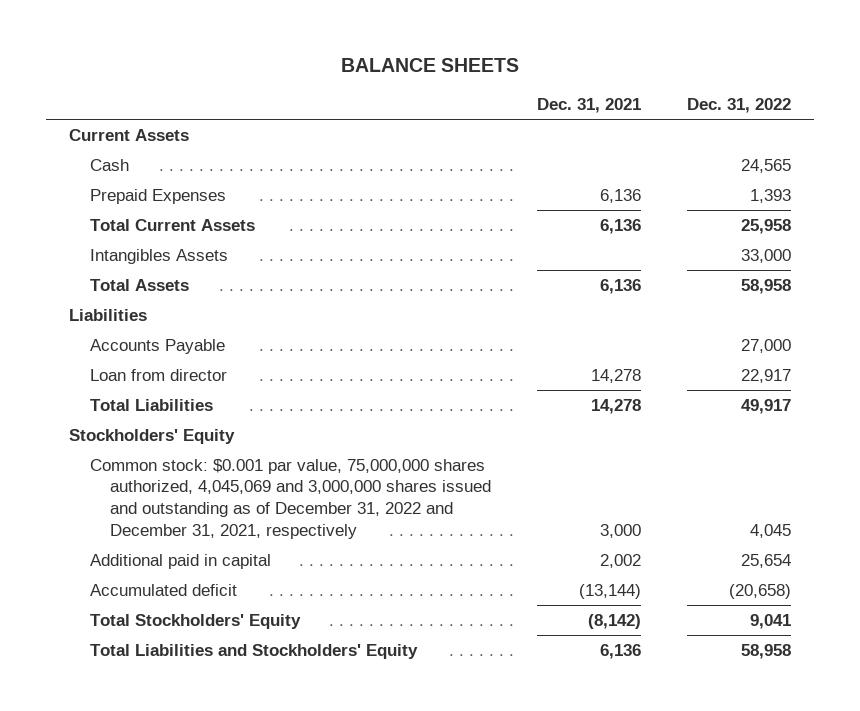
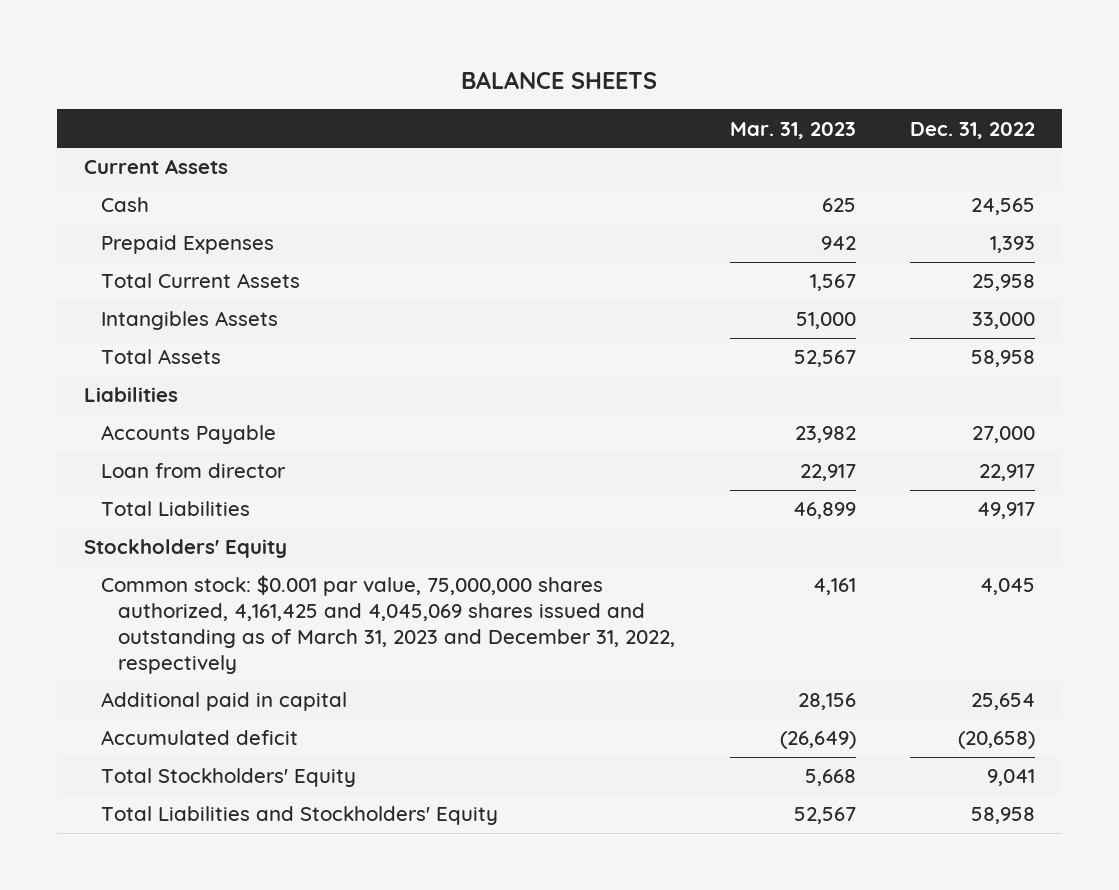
- | Dec. 31, 2021 | Dec. 31, 2022
+ | Mar. 31, 2023 | Dec. 31, 2022
- Common stock: $0.001 par value, 75,000,000 shares authorized, 4,045,069 and 3,000,000 shares issued and outstanding as of December 31, 2022 and December 31, 2021, respectively | 3,000 | 4,045
+ Common stock: $0.001 par value, 75,000,000 shares authorized, 4,161,425 and 4,045,069 shares issued and outstanding as of March 31, 2023 and December 31, 2022, respectively | 4,161 | 4,045

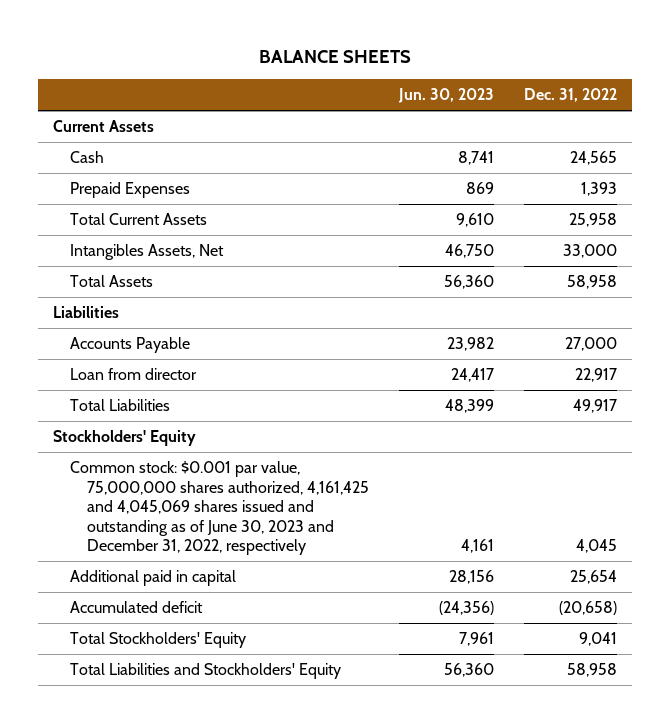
- | Mar. 31, 2023 | Dec. 31, 2022
+ | Jun. 30, 2023 | Dec. 31, 2022
- Intangibles Assets | 51,000 | 33,000
+ Intangibles Assets, Net | 46,750 | 33,000
- Common stock: $0.001 par value, 75,000,000 shares authorized, 4,161,425 and 4,045,069 shares issued and outstanding as of March 31, 2023 and December 31, 2022, respectively | 4,161 | 4,045
+ Common stock: $0.001 par value, 75,000,000 shares authorized, 4,161,425 and 4,045,069 shares issued and outstanding as of June 30, 2023 and December 31, 2022, respectively | 4,161 | 4,045

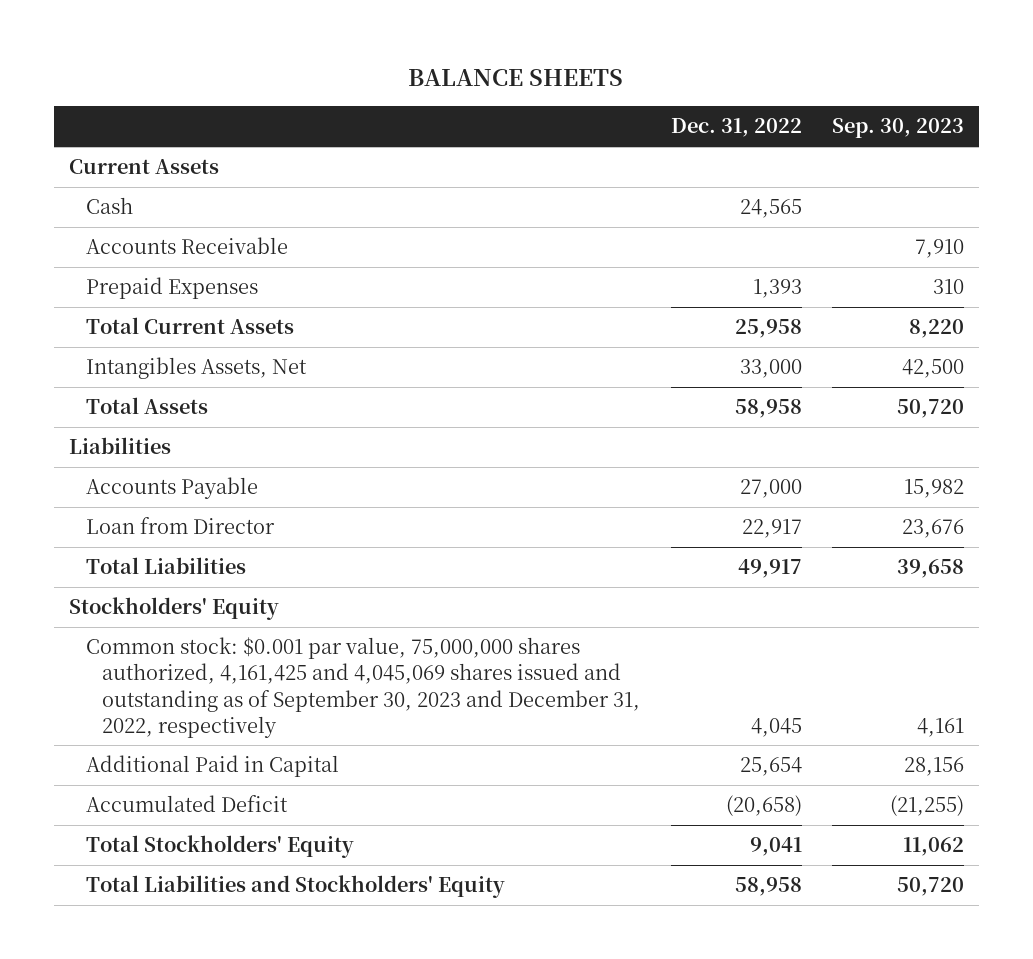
- | Jun. 30, 2023 | Dec. 31, 2022
+ | Dec. 31, 2022 | Sep. 30, 2023
+ Accounts Receivable | | 7,910
- Loan from director | 24,417 | 22,917
+ Loan from Director | 22,917 | 23,676
- Common stock: $0.001 par value, 75,000,000 shares authorized, 4,161,425 and 4,045,069 shares issued and outstanding as of June 30, 2023 and December 31, 2022, respectively | 4,161 | 4,045
- Additional paid in capital | 28,156 | 25,654
- Accumulated deficit | (24,356) | (20,658)
+ Common stock: $0.001 par value, 75,000,000 shares authorized, 4,161,425 and 4,045,069 shares issued and outstanding as of September 30, 2023 and December 31, 2022, respectively | 4,045 | 4,161
+ Additional Paid in Capital | 25,654 | 28,156
+ Accumulated Deficit | (20,658) | (21,255)

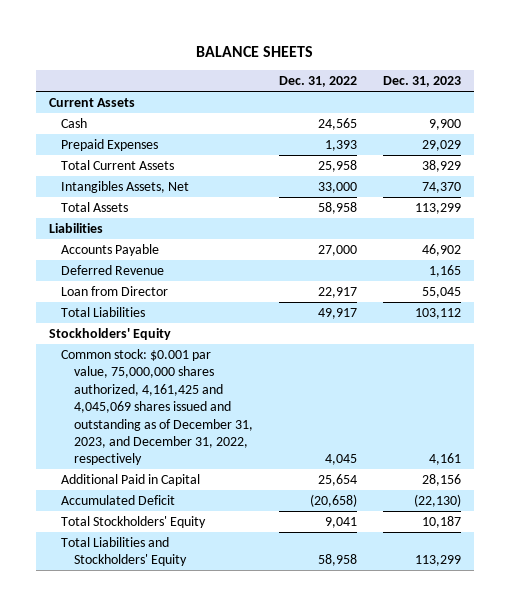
- | Dec. 31, 2022 | Sep. 30, 2023
+ | Dec. 31, 2022 | Dec. 31, 2023
- Accounts Receivable | | 7,910
+ Deferred Revenue | | 1,165
- Common stock: $0.001 par value, 75,000,000 shares authorized, 4,161,425 and 4,045,069 shares issued and outstanding as of September 30, 2023 and December 31, 2022, respectively | 4,045 | 4,161
+ Common stock: $0.001 par value, 75,000,000 shares authorized, 4,161,425 and 4,045,069 shares issued and outstanding as of December 31, 2023, and December 31, 2022, respectively | 4,045 | 4,161

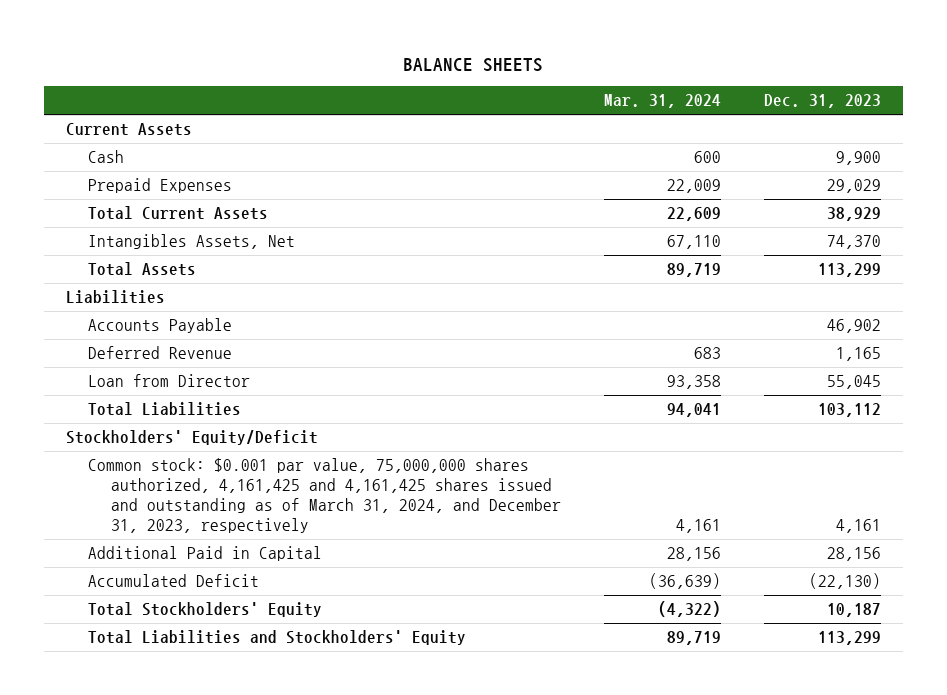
- | Dec. 31, 2022 | Dec. 31, 2023
+ | Mar. 31, 2024 | Dec. 31, 2023
- Stockholders' Equity
- Common stock: $0.001 par value, 75,000,000 shares authorized, 4,161,425 and 4,045,069 shares issued and outstanding as of December 31, 2023, and December 31, 2022, respectively | 4,045 | 4,161
+ Stockholders' Equity/Deficit
+ Common stock: $0.001 par value, 75,000,000 shares authorized, 4,161,425 and 4,161,425 shares issued and outstanding as of March 31, 2024, and December 31, 2023, respectively | 4,161 | 4,161

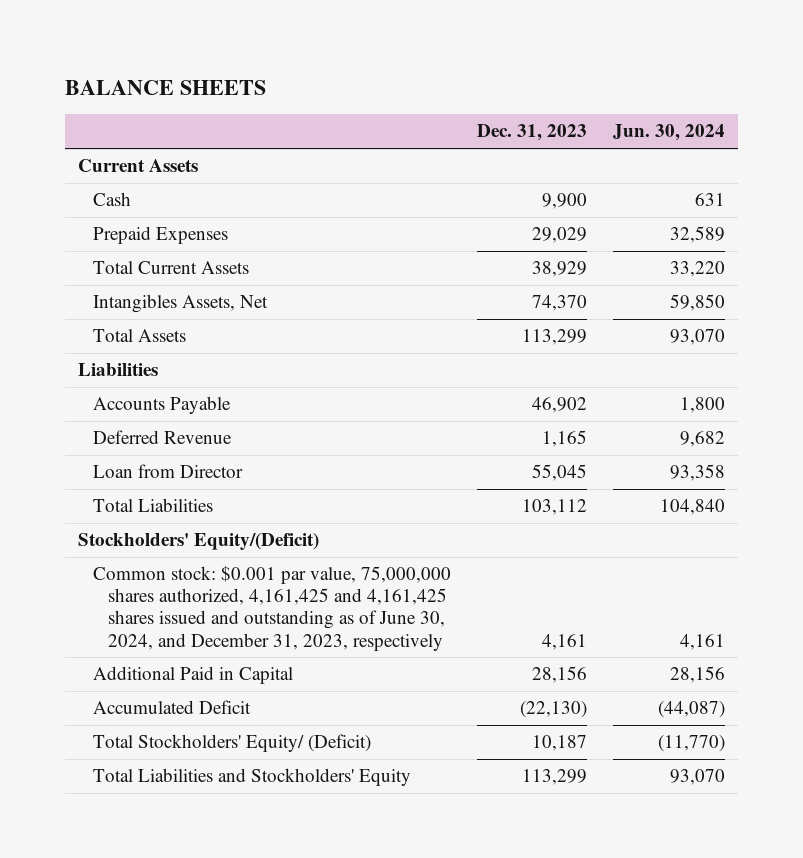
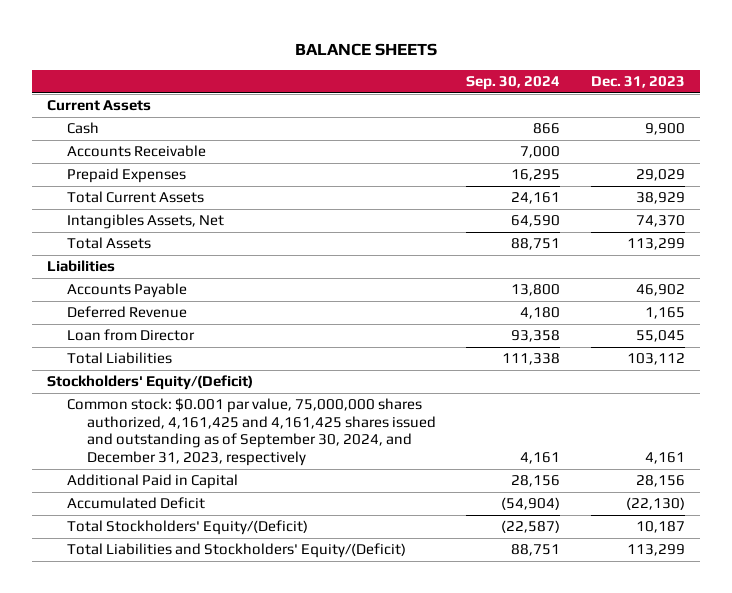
- | Dec. 31, 2023 | Jun. 30, 2024
+ | Sep. 30, 2024 | Dec. 31, 2023
+ Accounts Receivable | 7,000 |
- Common stock: $0.001 par value, 75,000,000 shares authorized, 4,161,425 and 4,161,425 shares issued and outstanding as of June 30, 2024, and December 31, 2023, respectively | 4,161 | 4,161
+ Common stock: $0.001 par value, 75,000,000 shares authorized, 4,161,425 and 4,161,425 shares issued and outstanding as of September 30, 2024, and December 31, 2023, respectively | 4,161 | 4,161
- Total Stockholders' Equity/ (Deficit) | 10,187 | (11,770)
- Total Liabilities and Stockholders' Equity | 113,299 | 93,070
+ Total Stockholders' Equity/(Deficit) | (22,587) | 10,187
+ Total Liabilities and Stockholders' Equity/(Deficit) | 88,751 | 113,299

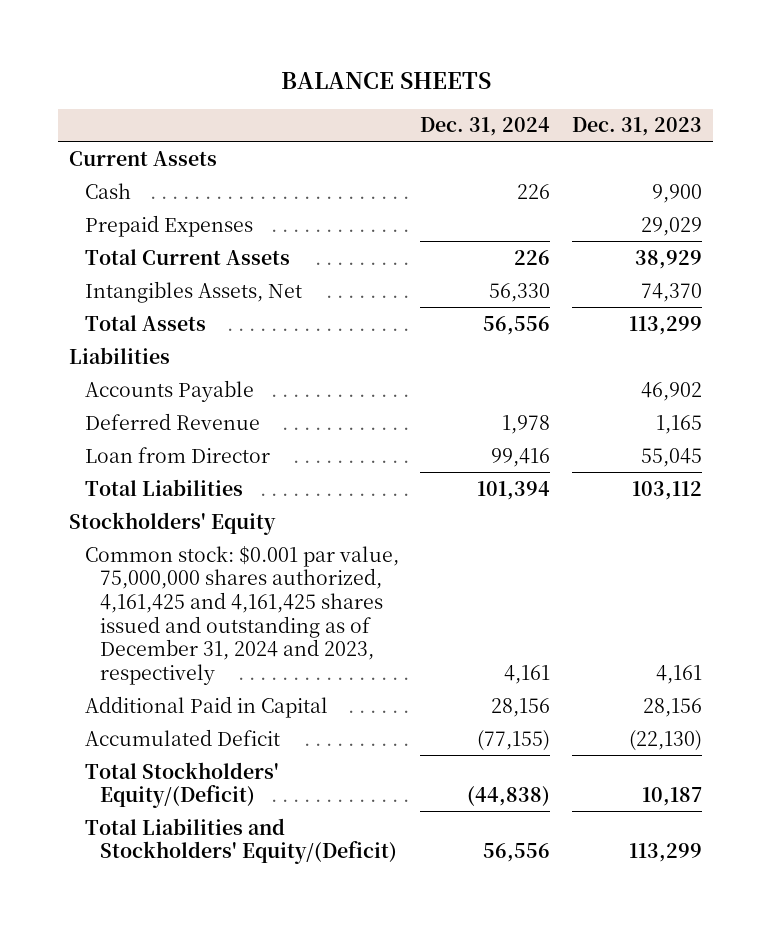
- | Sep. 30, 2024 | Dec. 31, 2023
+ | Dec. 31, 2024 | Dec. 31, 2023
- Accounts Receivable | 7,000 |
- Stockholders' Equity/(Deficit)
- Common stock: $0.001 par value, 75,000,000 shares authorized, 4,161,425 and 4,161,425 shares issued and outstanding as of September 30, 2024, and December 31, 2023, respectively | 4,161 | 4,161
+ Stockholders' Equity
+ Common stock: $0.001 par value, 75,000,000 shares authorized, 4,161,425 and 4,161,425 shares issued and outstanding as of December 31, 2024 and 2023, respectively | 4,161 | 4,161

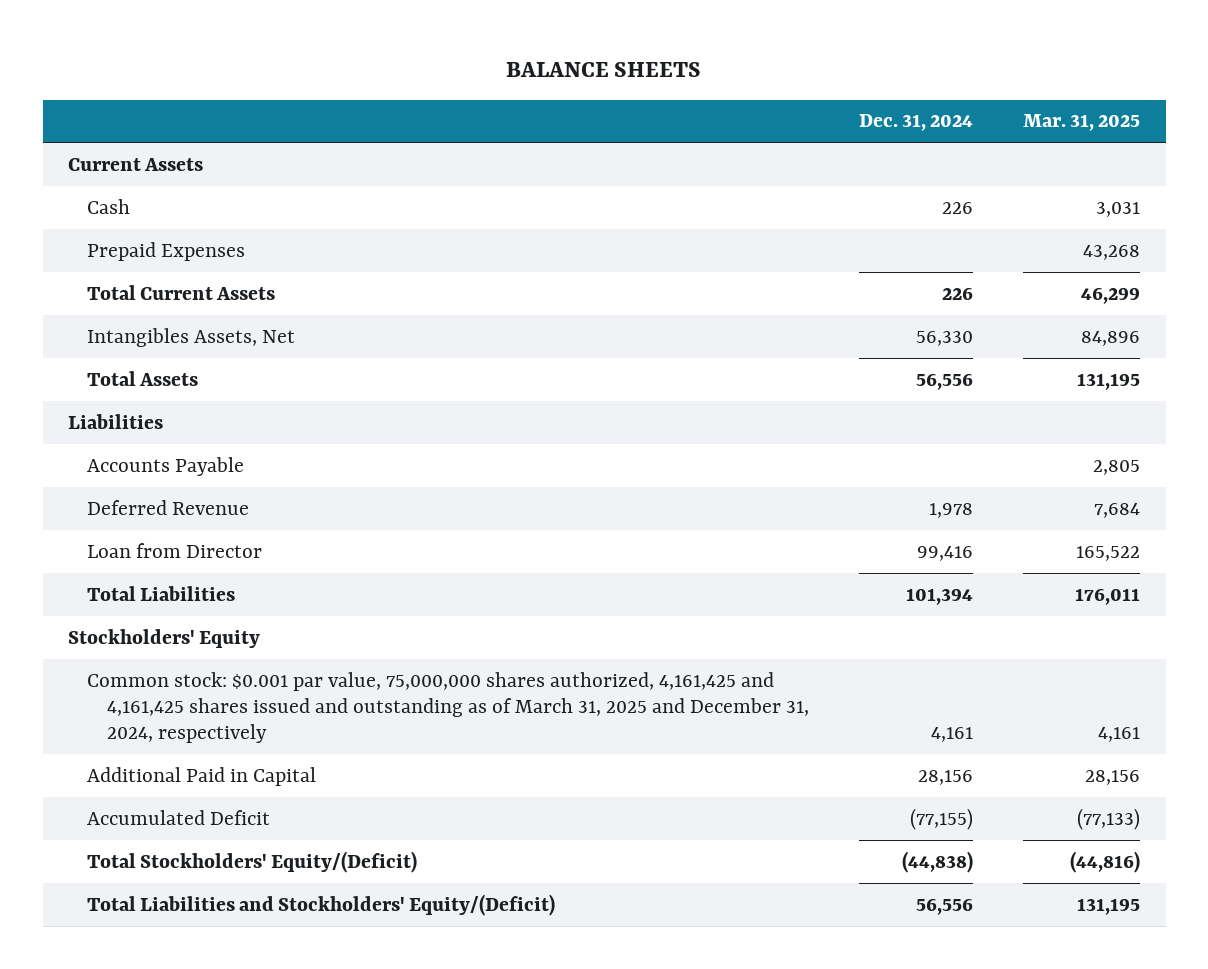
- | Dec. 31, 2024 | Dec. 31, 2023
+ | Dec. 31, 2024 | Mar. 31, 2025
- Common stock: $0.001 par value, 75,000,000 shares authorized, 4,161,425 and 4,161,425 shares issued and outstanding as of December 31, 2024 and 2023, respectively | 4,161 | 4,161
+ Common stock: $0.001 par value, 75,000,000 shares authorized, 4,161,425 and 4,161,425 shares issued and outstanding as of March 31, 2025 and December 31, 2024, respectively | 4,161 | 4,161

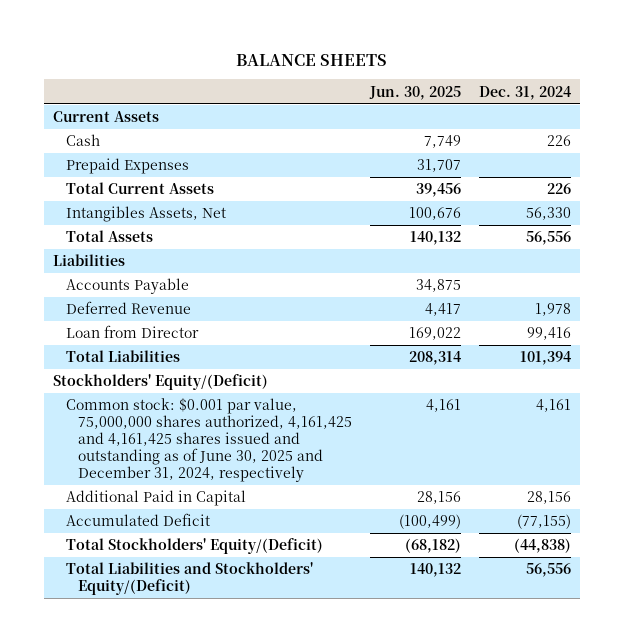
- | Dec. 31, 2024 | Mar. 31, 2025
+ | Jun. 30, 2025 | Dec. 31, 2024
- Stockholders' Equity
- Common stock: $0.001 par value, 75,000,000 shares authorized, 4,161,425 and 4,161,425 shares issued and outstanding as of March 31, 2025 and December 31, 2024, respectively | 4,161 | 4,161
+ Stockholders' Equity/(Deficit)
+ Common stock: $0.001 par value, 75,000,000 shares authorized, 4,161,425 and 4,161,425 shares issued and outstanding as of June 30, 2025 and December 31, 2024, respectively | 4,161 | 4,161

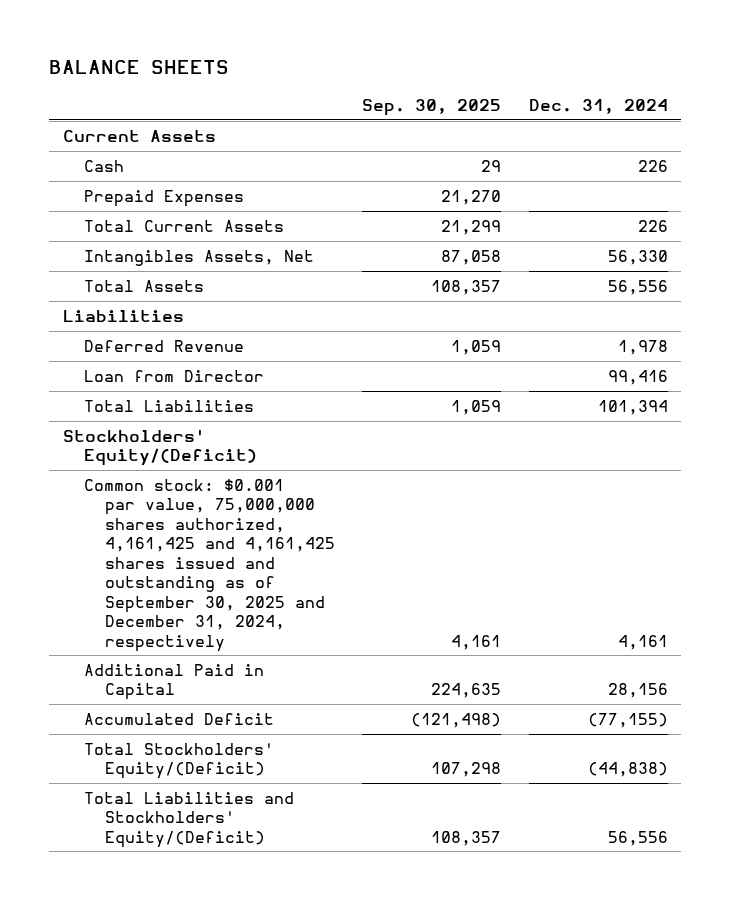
- | Jun. 30, 2025 | Dec. 31, 2024
+ | Sep. 30, 2025 | Dec. 31, 2024
- Accounts Payable | 34,875 |
- Common stock: $0.001 par value, 75,000,000 shares authorized, 4,161,425 and 4,161,425 shares issued and outstanding as of June 30, 2025 and December 31, 2024, respectively | 4,161 | 4,161
+ Common stock: $0.001 par value, 75,000,000 shares authorized, 4,161,425 and 4,161,425 shares issued and outstanding as of September 30, 2025 and December 31, 2024, respectively | 4,161 | 4,161

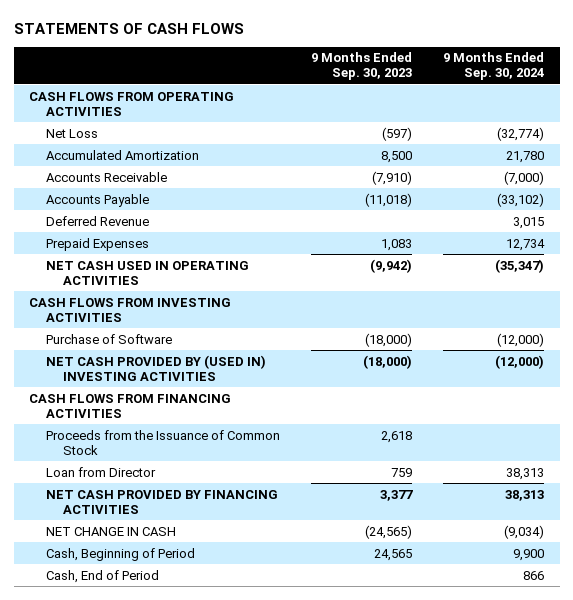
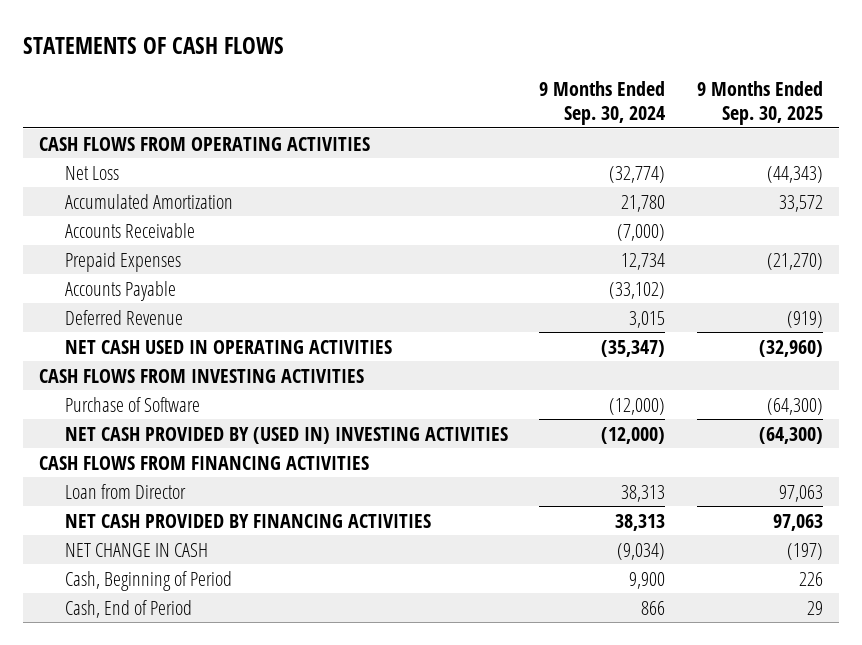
- | 9 Months Ended Sep. 30, 2023 | 9 Months Ended Sep. 30, 2024
+ | 9 Months Ended Sep. 30, 2024 | 9 Months Ended Sep. 30, 2025
moved up: Prepaid Expenses | 12,734 | (21,270)
- Proceeds from the Issuance of Common Stock | 2,618 |

